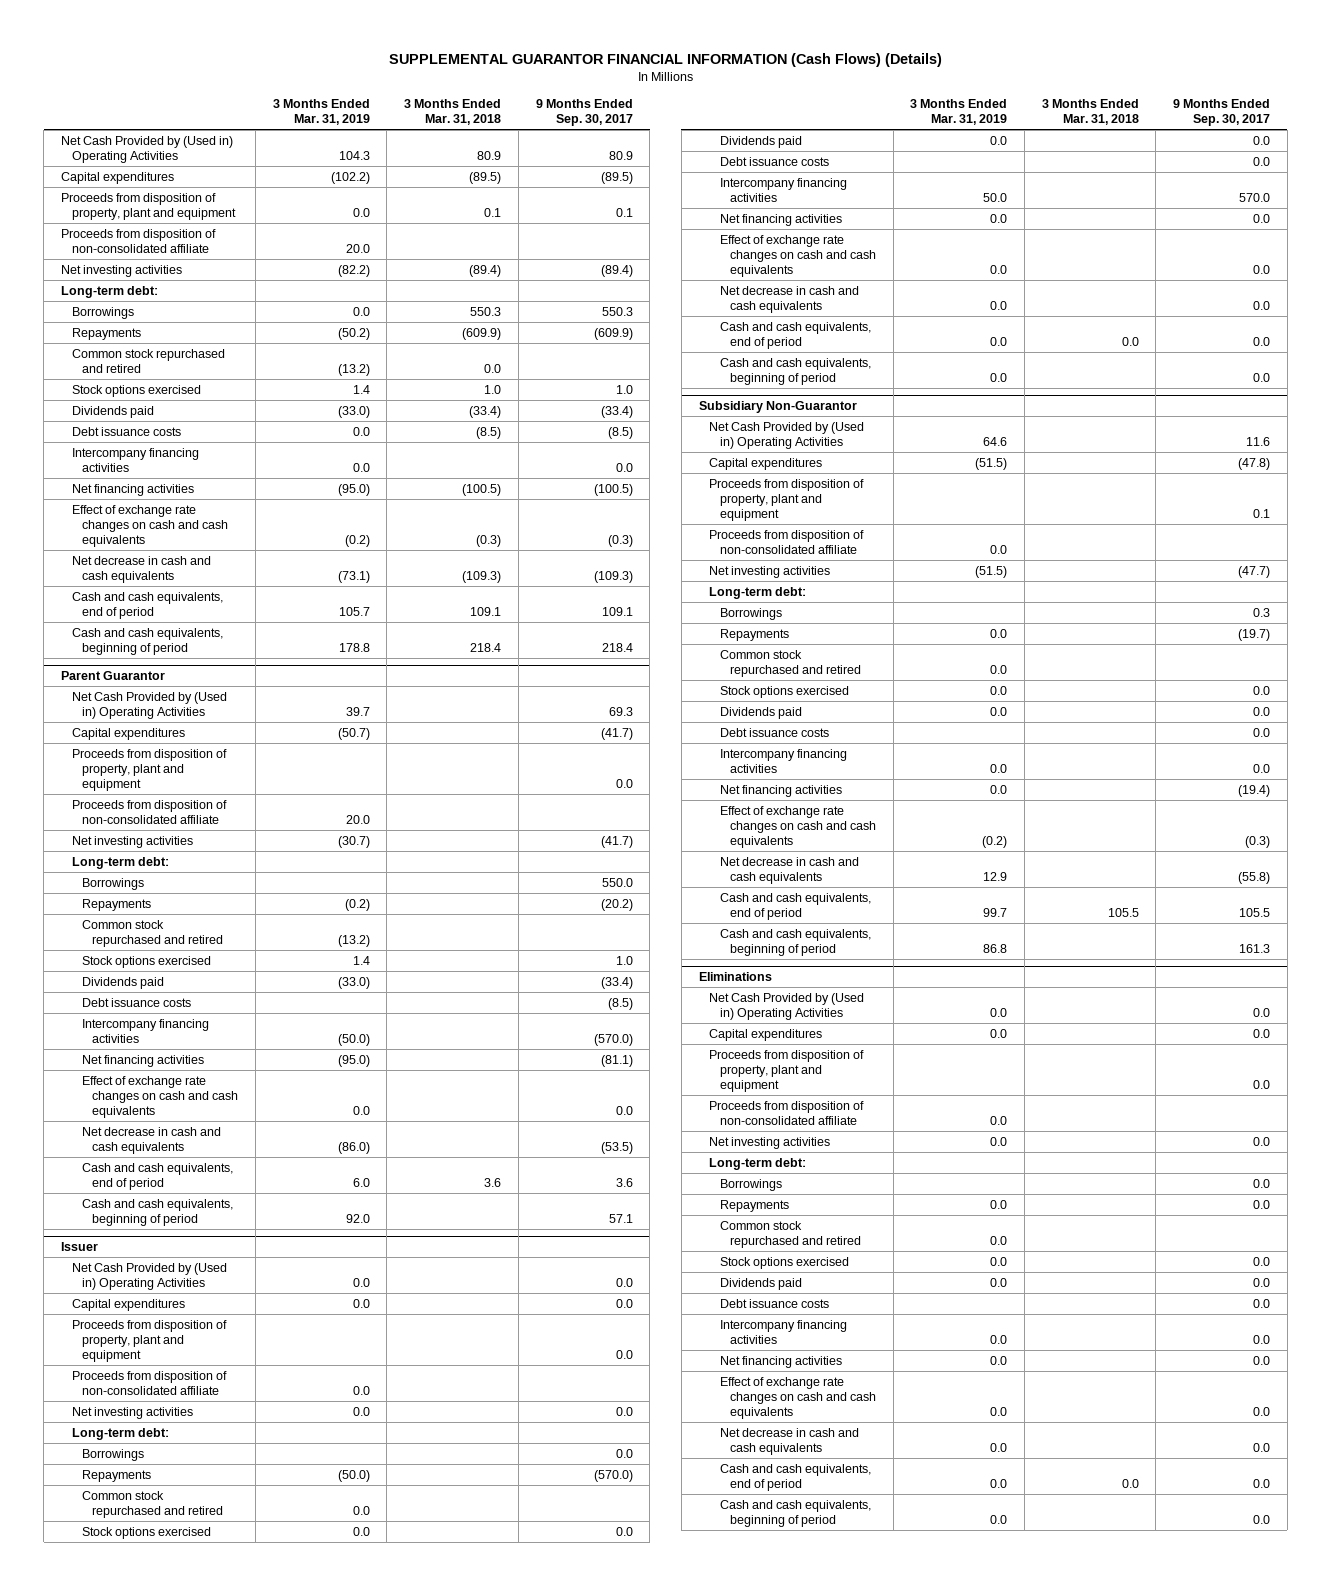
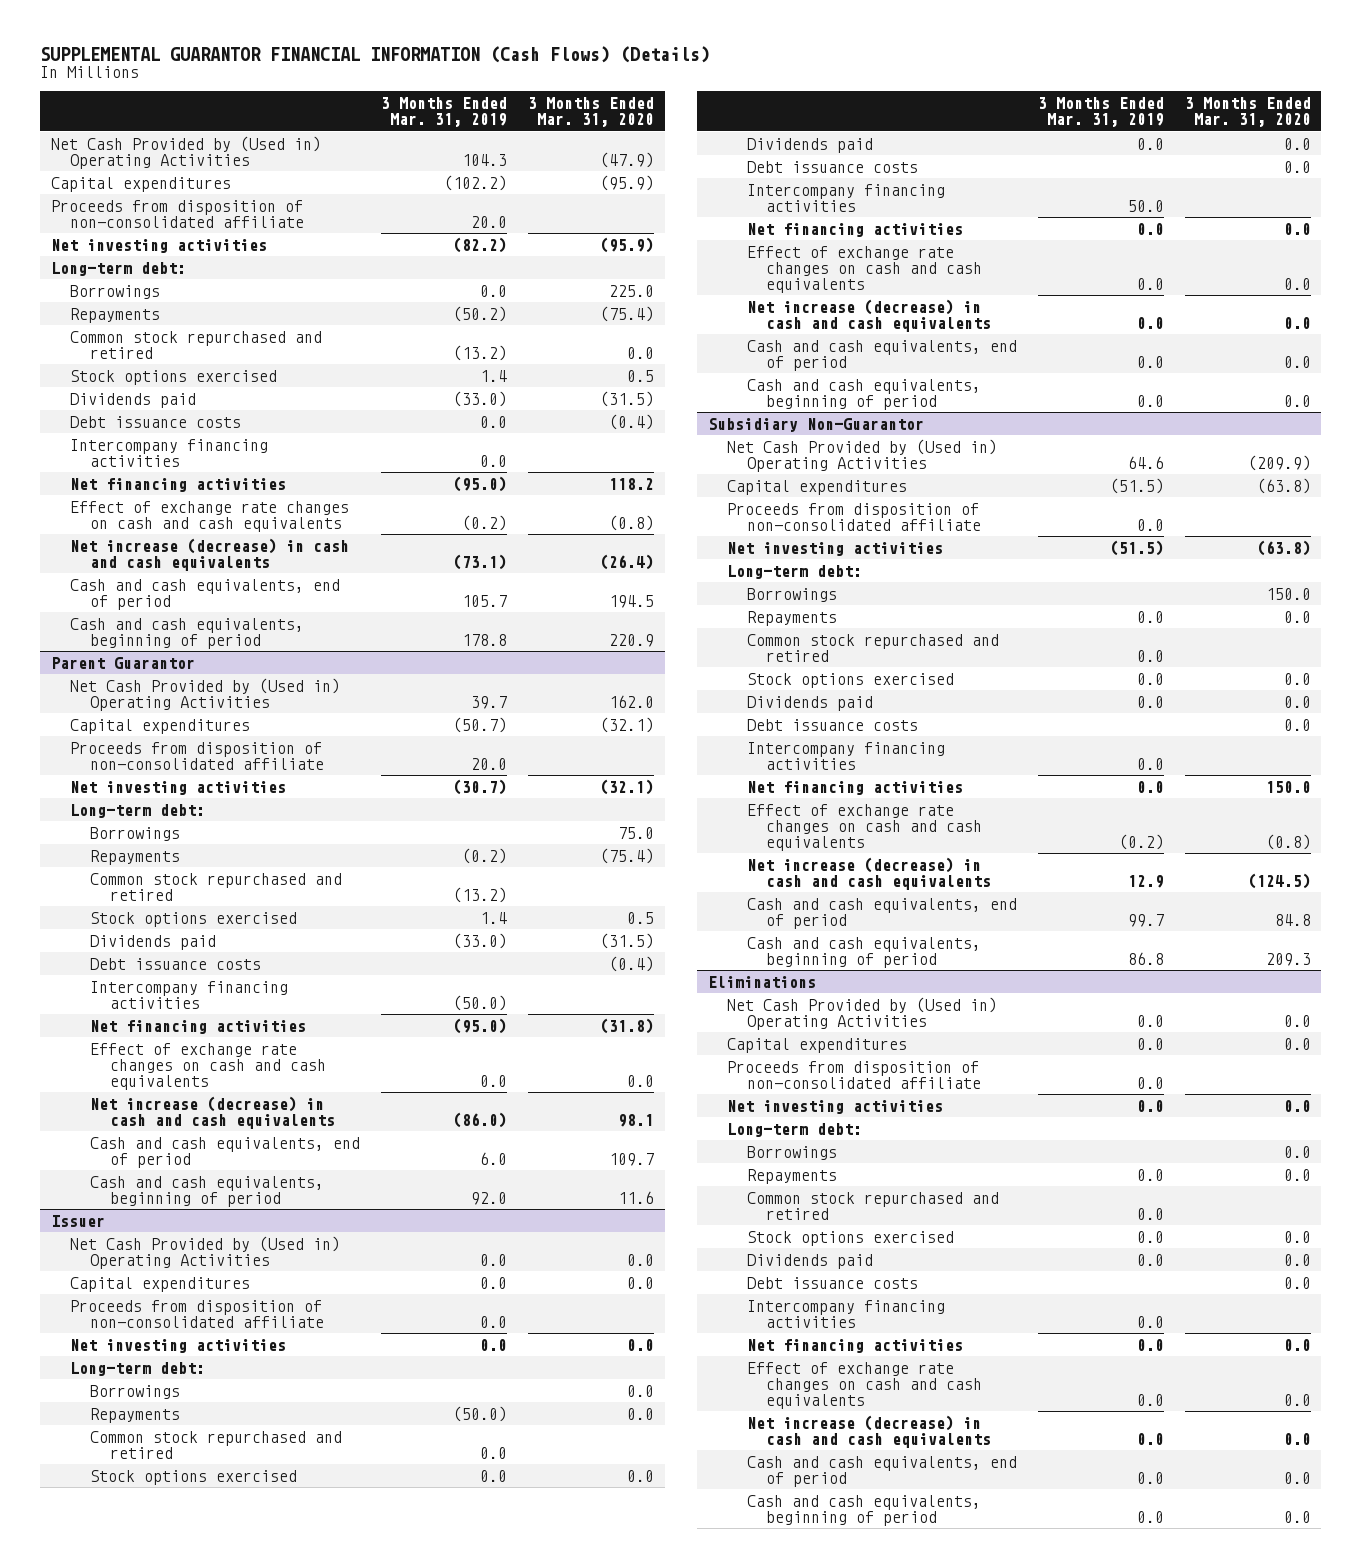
- | 3 Months Ended Mar. 31, 2019 | 3 Months Ended Mar. 31, 2018 | 9 Months Ended Sep. 30, 2017
+ | 3 Months Ended Mar. 31, 2019 | 3 Months Ended Mar. 31, 2020
- Proceeds from disposition of property, plant and equipment | 0.0 | 0.1 | 0.1
- Net decrease in cash and cash equivalents | (73.1) | (109.3) | (109.3)
+ Net increase (decrease) in cash and cash equivalents | (73.1) | (26.4)
@ Parent Guarantor
- Proceeds from disposition of property, plant and equipment | | | 0.0
- Net decrease in cash and cash equivalents | (86.0) | | (53.5)
+ Net increase (decrease) in cash and cash equivalents | (86.0) | 98.1
@ Issuer
- Proceeds from disposition of property, plant and equipment | | | 0.0
- Net decrease in cash and cash equivalents | 0.0 | | 0.0
+ Net increase (decrease) in cash and cash equivalents | 0.0 | 0.0
@ Subsidiary Non-Guarantor
- Proceeds from disposition of property, plant and equipment | | | 0.1
- Net decrease in cash and cash equivalents | 12.9 | | (55.8)
+ Net increase (decrease) in cash and cash equivalents | 12.9 | (124.5)
@ Eliminations
- Proceeds from disposition of property, plant and equipment | | | 0.0
- Net decrease in cash and cash equivalents | 0.0 | | 0.0
+ Net increase (decrease) in cash and cash equivalents | 0.0 | 0.0

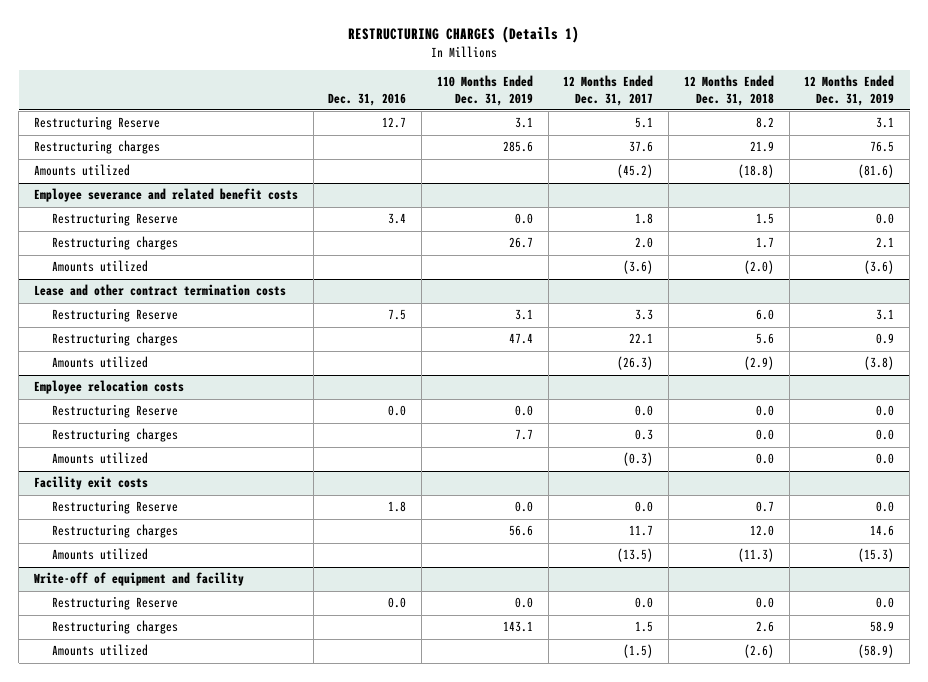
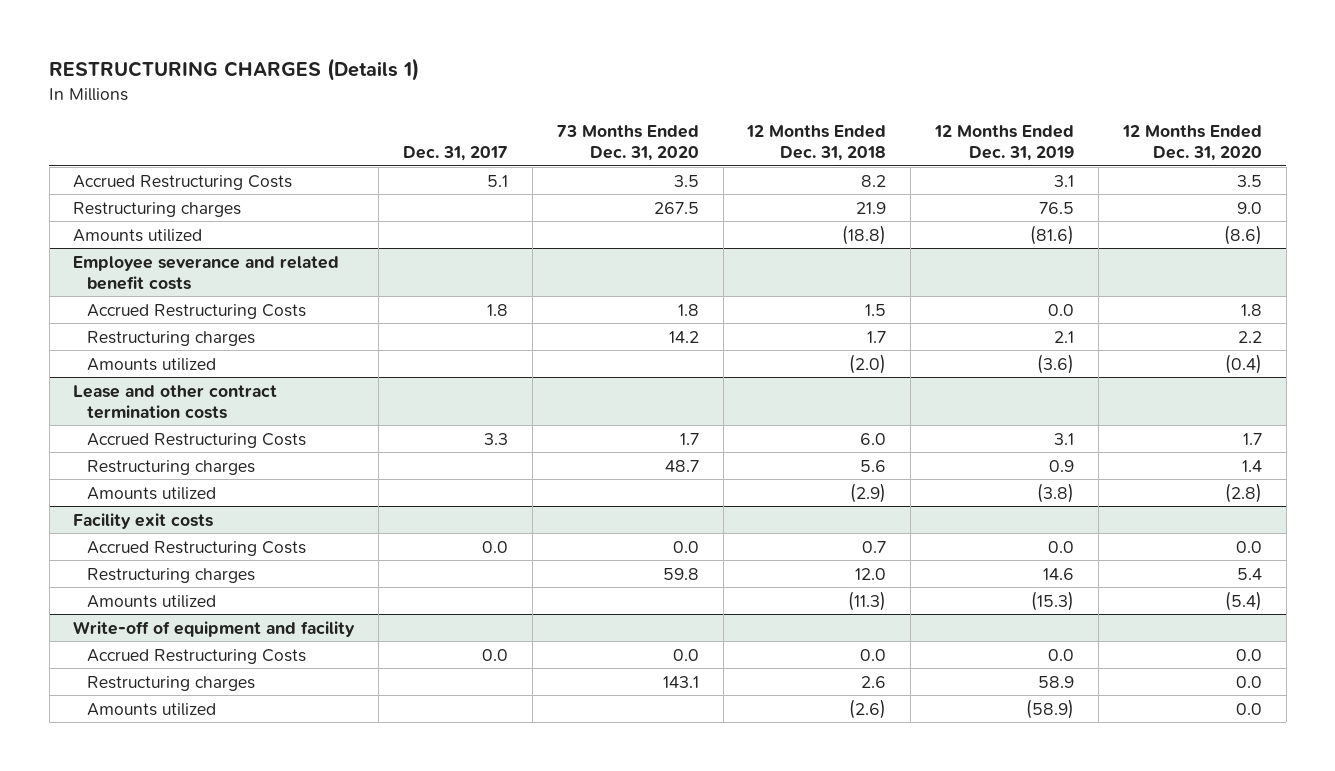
- | Dec. 31, 2016 | 110 Months Ended Dec. 31, 2019 | 12 Months Ended Dec. 31, 2017 | 12 Months Ended Dec. 31, 2018 | 12 Months Ended Dec. 31, 2019
+ | Dec. 31, 2017 | 73 Months Ended Dec. 31, 2020 | 12 Months Ended Dec. 31, 2018 | 12 Months Ended Dec. 31, 2019 | 12 Months Ended Dec. 31, 2020
- Restructuring Reserve | 12.7 | 3.1 | 5.1 | 8.2 | 3.1
+ Accrued Restructuring Costs | 5.1 | 3.5 | 8.2 | 3.1 | 3.5
@ Employee severance and related benefit costs
- Restructuring Reserve | 3.4 | 0.0 | 1.8 | 1.5 | 0.0
+ Accrued Restructuring Costs | 1.8 | 1.8 | 1.5 | 0.0 | 1.8
@ Lease and other contract termination costs
- Restructuring Reserve | 7.5 | 3.1 | 3.3 | 6.0 | 3.1
+ Accrued Restructuring Costs | 3.3 | 1.7 | 6.0 | 3.1 | 1.7
- Employee relocation costs
- Restructuring Reserve | 0.0 | 0.0 | 0.0 | 0.0 | 0.0
- Restructuring charges | | 7.7 | 0.3 | 0.0 | 0.0
- Amounts utilized | | | (0.3) | 0.0 | 0.0
@ Facility exit costs
- Restructuring Reserve | 1.8 | 0.0 | 0.0 | 0.7 | 0.0
+ Accrued Restructuring Costs | 0.0 | 0.0 | 0.7 | 0.0 | 0.0
@ Write-off of equipment and facility
- Restructuring Reserve | 0.0 | 0.0 | 0.0 | 0.0 | 0.0
+ Accrued Restructuring Costs | 0.0 | 0.0 | 0.0 | 0.0 | 0.0

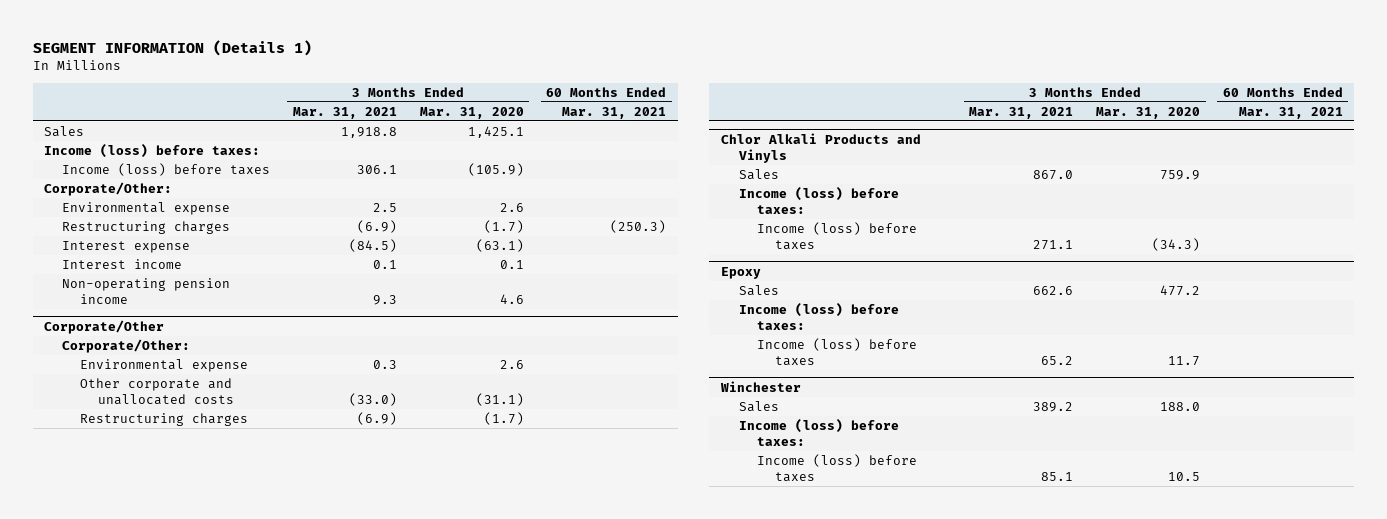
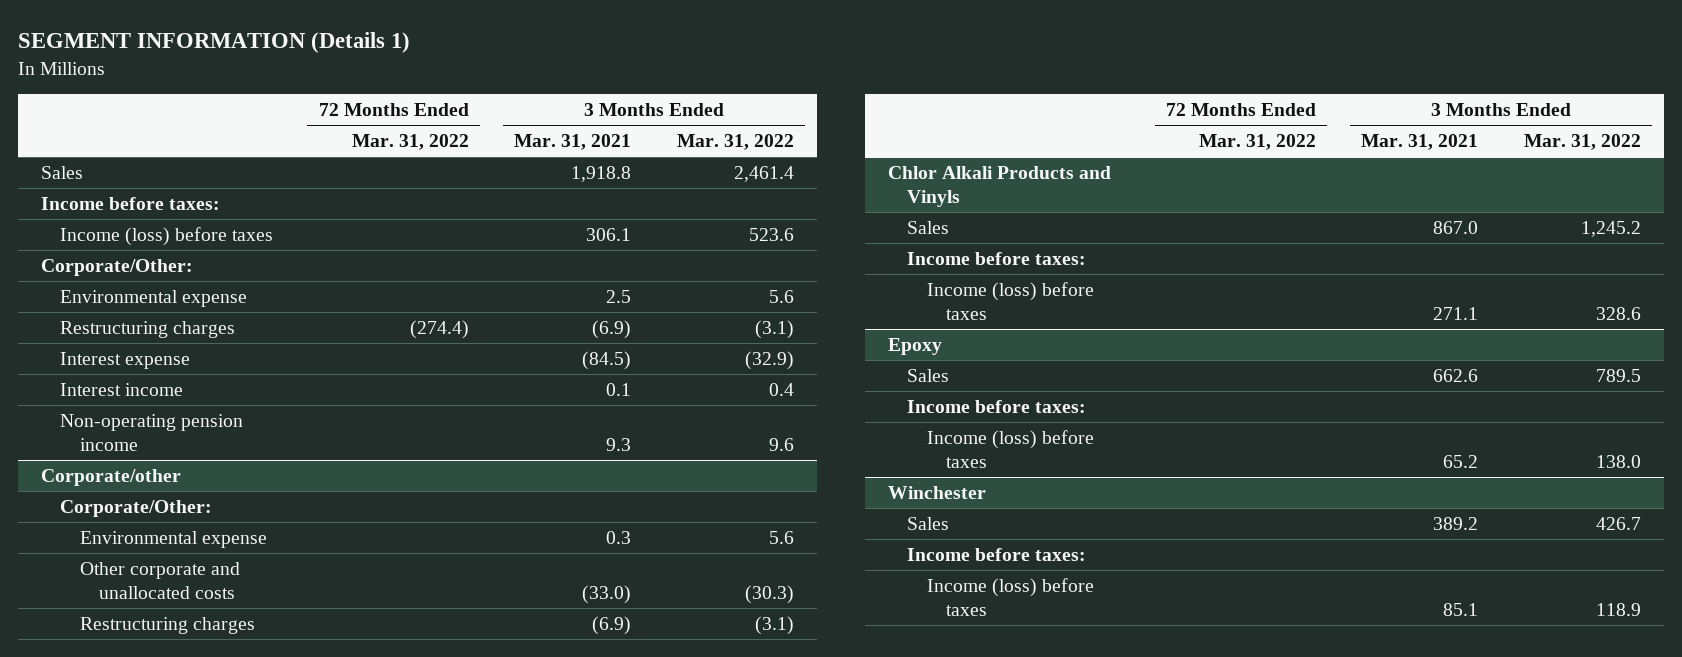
- | 3 Months Ended Mar. 31, 2021 | 3 Months Ended Mar. 31, 2020 | 60 Months Ended Mar. 31, 2021
+ | 72 Months Ended Mar. 31, 2022 | 3 Months Ended Mar. 31, 2021 | 3 Months Ended Mar. 31, 2022
- Income (loss) before taxes:
+ Income before taxes:
- Corporate/Other
+ Corporate/other
@ Chlor Alkali Products and Vinyls
- Income (loss) before taxes:
+ Income before taxes:
@ Epoxy
- Income (loss) before taxes:
+ Income before taxes:
@ Winchester
- Income (loss) before taxes:
+ Income before taxes:

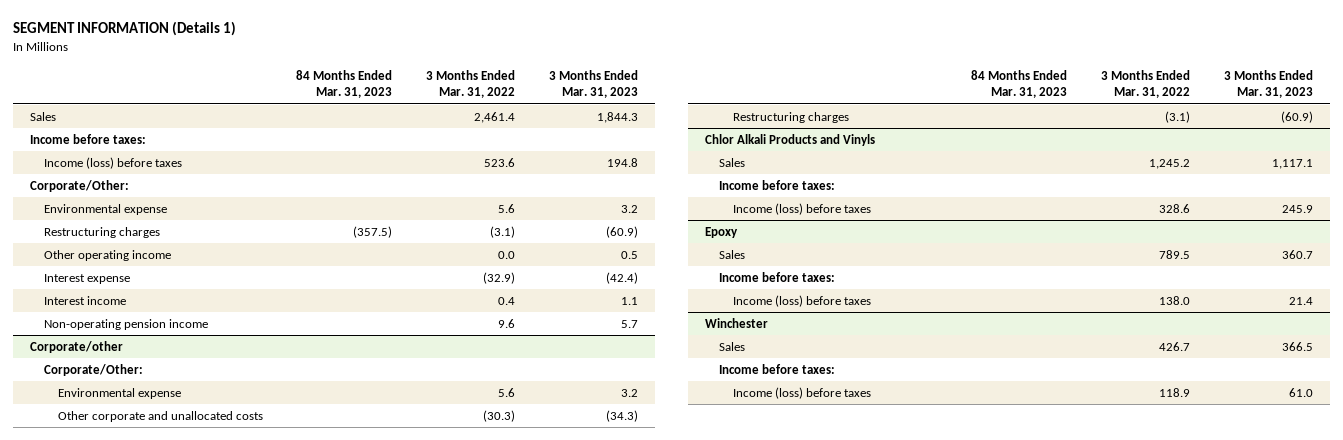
- | 72 Months Ended Mar. 31, 2022 | 3 Months Ended Mar. 31, 2021 | 3 Months Ended Mar. 31, 2022
+ | 84 Months Ended Mar. 31, 2023 | 3 Months Ended Mar. 31, 2022 | 3 Months Ended Mar. 31, 2023
+ Other operating income | | 0.0 | 0.5

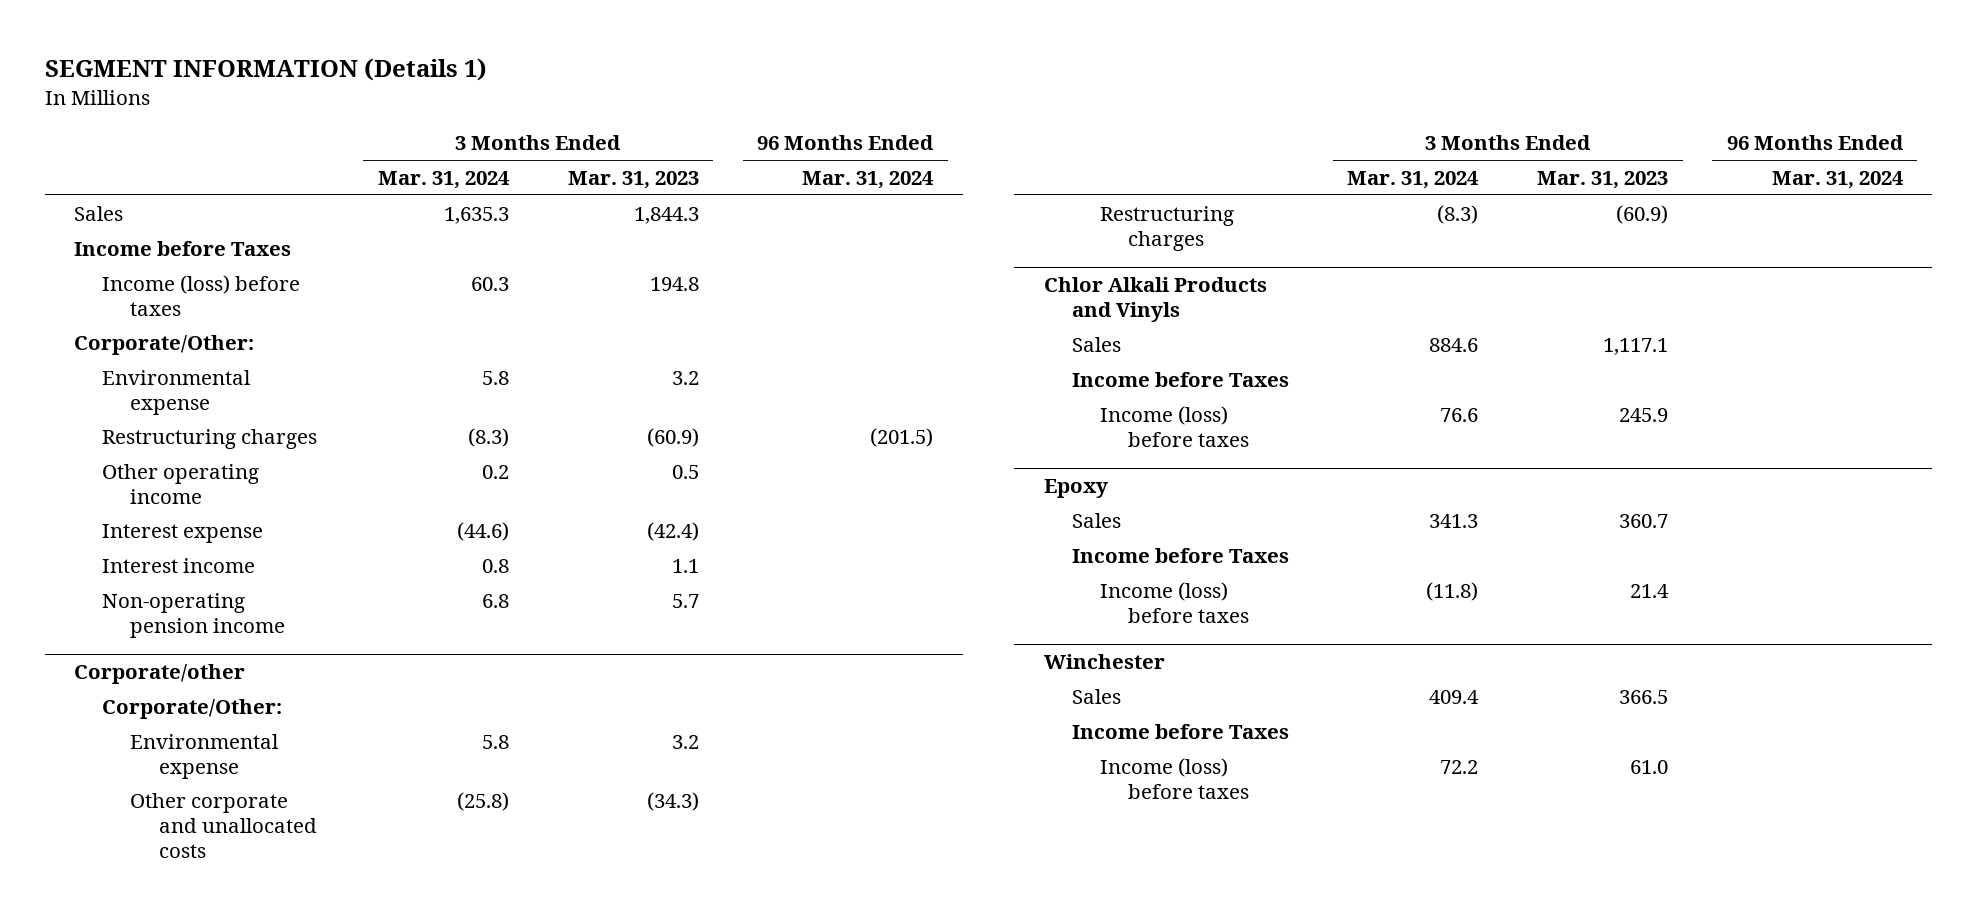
- | 84 Months Ended Mar. 31, 2023 | 3 Months Ended Mar. 31, 2022 | 3 Months Ended Mar. 31, 2023
+ | 3 Months Ended Mar. 31, 2024 | 3 Months Ended Mar. 31, 2023 | 96 Months Ended Mar. 31, 2024
- Income before taxes:
+ Income before Taxes
@ Chlor Alkali Products and Vinyls
- Income before taxes:
+ Income before Taxes
@ Epoxy
- Income before taxes:
+ Income before Taxes
@ Winchester
- Income before taxes:
+ Income before Taxes

